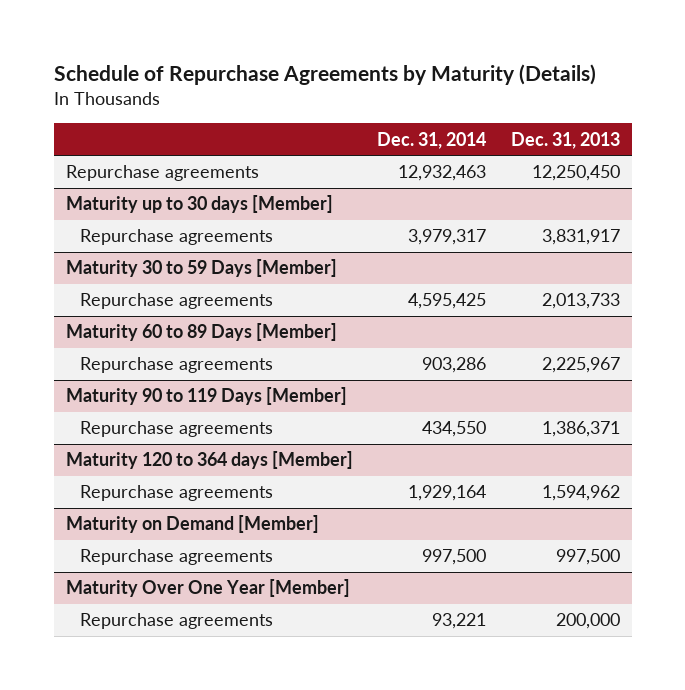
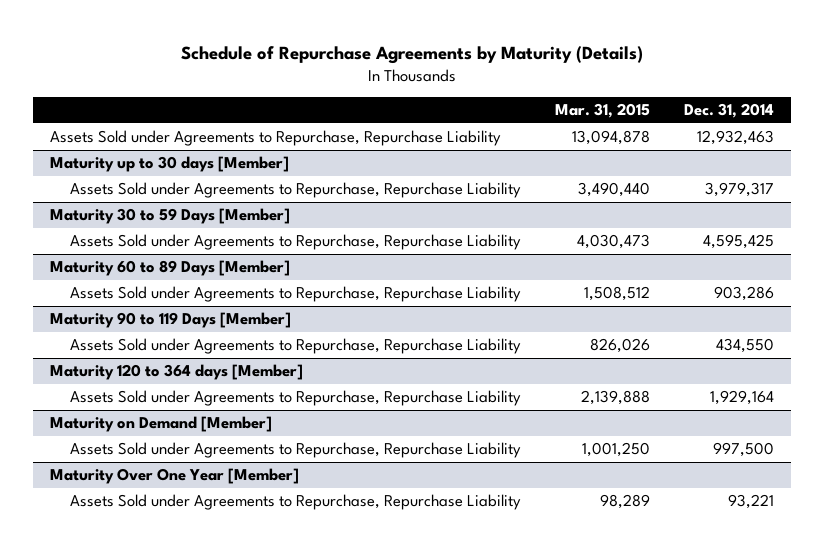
- | Dec. 31, 2014 | Dec. 31, 2013
+ | Mar. 31, 2015 | Dec. 31, 2014
- Repurchase agreements | 12,932,463 | 12,250,450
+ Assets Sold under Agreements to Repurchase, Repurchase Liability | 13,094,878 | 12,932,463
@ Maturity up to 30 days [Member]
- Repurchase agreements | 3,979,317 | 3,831,917
+ Assets Sold under Agreements to Repurchase, Repurchase Liability | 3,490,440 | 3,979,317
@ Maturity 30 to 59 Days [Member]
- Repurchase agreements | 4,595,425 | 2,013,733
+ Assets Sold under Agreements to Repurchase, Repurchase Liability | 4,030,473 | 4,595,425
@ Maturity 60 to 89 Days [Member]
- Repurchase agreements | 903,286 | 2,225,967
+ Assets Sold under Agreements to Repurchase, Repurchase Liability | 1,508,512 | 903,286
@ Maturity 90 to 119 Days [Member]
- Repurchase agreements | 434,550 | 1,386,371
+ Assets Sold under Agreements to Repurchase, Repurchase Liability | 826,026 | 434,550
@ Maturity 120 to 364 days [Member]
- Repurchase agreements | 1,929,164 | 1,594,962
+ Assets Sold under Agreements to Repurchase, Repurchase Liability | 2,139,888 | 1,929,164
@ Maturity on Demand [Member]
- Repurchase agreements | 997,500 | 997,500
+ Assets Sold under Agreements to Repurchase, Repurchase Liability | 1,001,250 | 997,500
@ Maturity Over One Year [Member]
- Repurchase agreements | 93,221 | 200,000
+ Assets Sold under Agreements to Repurchase, Repurchase Liability | 98,289 | 93,221

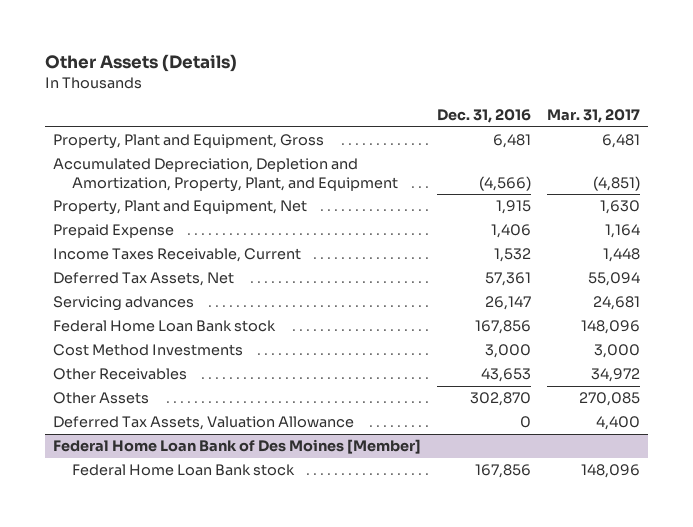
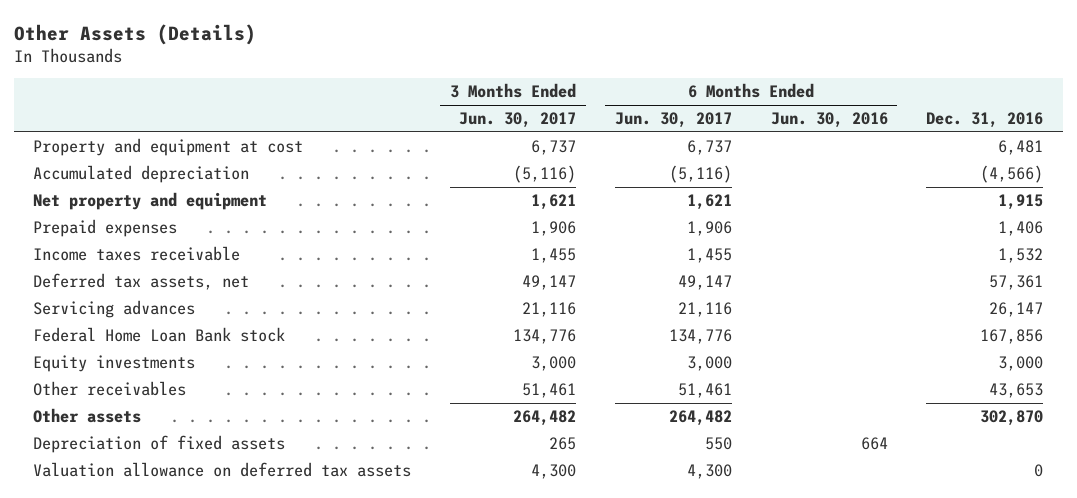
- | Dec. 31, 2016 | Mar. 31, 2017
+ | 3 Months Ended Jun. 30, 2017 | 6 Months Ended Jun. 30, 2017 | 6 Months Ended Jun. 30, 2016 | Dec. 31, 2016
- Property, Plant and Equipment, Gross | 6,481 | 6,481
- Accumulated Depreciation, Depletion and Amortization, Property, Plant, and Equipment | (4,566) | (4,851)
- Property, Plant and Equipment, Net | 1,915 | 1,630
- Prepaid Expense | 1,406 | 1,164
- Income Taxes Receivable, Current | 1,532 | 1,448
- Deferred Tax Assets, Net | 57,361 | 55,094
+ Property and equipment at cost | 6,737 | 6,737 | | 6,481
+ Accumulated depreciation | (5,116) | (5,116) | | (4,566)
+ Net property and equipment | 1,621 | 1,621 | | 1,915
+ Prepaid expenses | 1,906 | 1,906 | | 1,406
+ Income taxes receivable | 1,455 | 1,455 | | 1,532
+ Deferred tax assets, net | 49,147 | 49,147 | | 57,361
- Cost Method Investments | 3,000 | 3,000
- Other Receivables | 43,653 | 34,972
- Other Assets | 302,870 | 270,085
- Deferred Tax Assets, Valuation Allowance | 0 | 4,400
- Federal Home Loan Bank of Des Moines [Member]
- Federal Home Loan Bank stock | 167,856 | 148,096
+ Equity investments | 3,000 | 3,000 | | 3,000
+ Other receivables | 51,461 | 51,461 | | 43,653
+ Other assets | 264,482 | 264,482 | | 302,870
+ Depreciation of fixed assets | 265 | 550 | 664 |
+ Valuation allowance on deferred tax assets | 4,300 | 4,300 | | 0

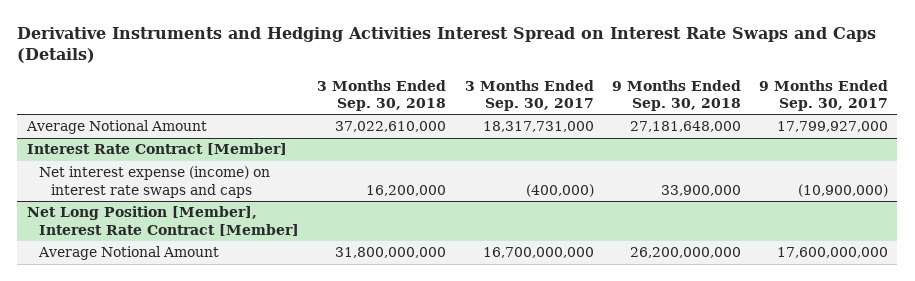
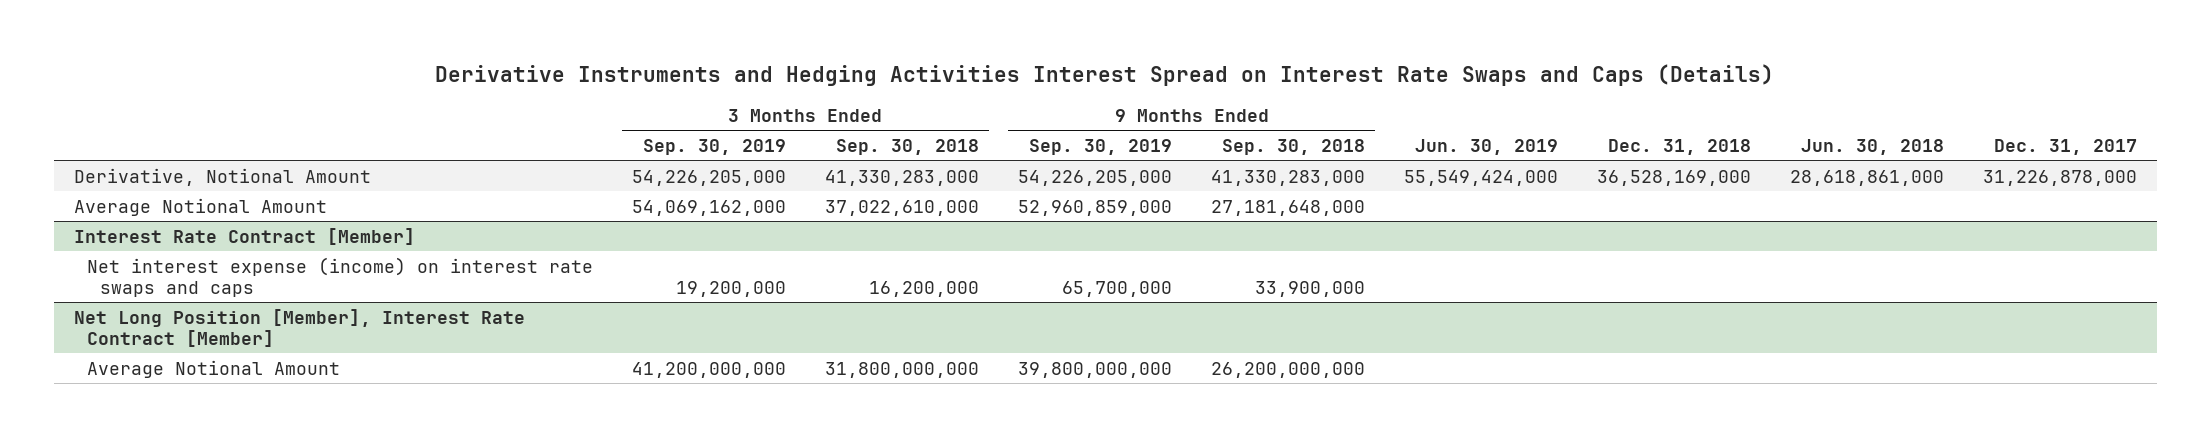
- | 3 Months Ended Sep. 30, 2018 | 3 Months Ended Sep. 30, 2017 | 9 Months Ended Sep. 30, 2018 | 9 Months Ended Sep. 30, 2017
+ | 3 Months Ended Sep. 30, 2019 | 3 Months Ended Sep. 30, 2018 | 9 Months Ended Sep. 30, 2019 | 9 Months Ended Sep. 30, 2018 | Jun. 30, 2019 | Dec. 31, 2018 | Jun. 30, 2018 | Dec. 31, 2017
+ Derivative, Notional Amount | 54,226,205,000 | 41,330,283,000 | 54,226,205,000 | 41,330,283,000 | 55,549,424,000 | 36,528,169,000 | 28,618,861,000 | 31,226,878,000

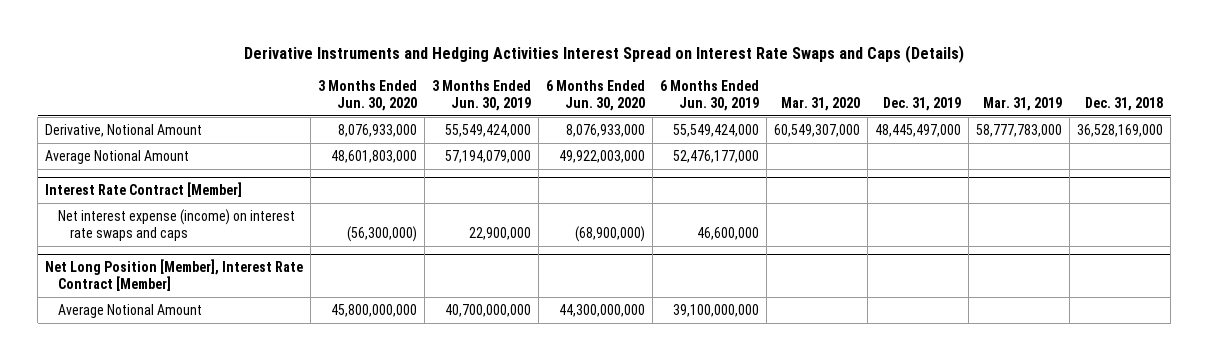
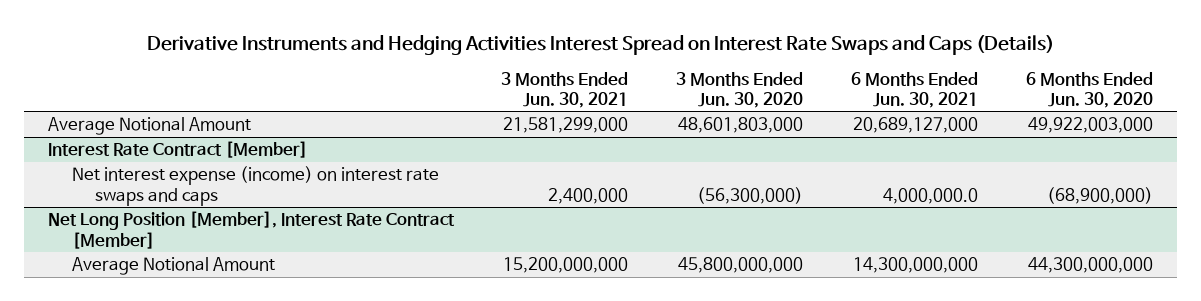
- | 3 Months Ended Jun. 30, 2020 | 3 Months Ended Jun. 30, 2019 | 6 Months Ended Jun. 30, 2020 | 6 Months Ended Jun. 30, 2019 | Mar. 31, 2020 | Dec. 31, 2019 | Mar. 31, 2019 | Dec. 31, 2018
+ | 3 Months Ended Jun. 30, 2021 | 3 Months Ended Jun. 30, 2020 | 6 Months Ended Jun. 30, 2021 | 6 Months Ended Jun. 30, 2020
- Derivative, Notional Amount | 8,076,933,000 | 55,549,424,000 | 8,076,933,000 | 55,549,424,000 | 60,549,307,000 | 48,445,497,000 | 58,777,783,000 | 36,528,169,000

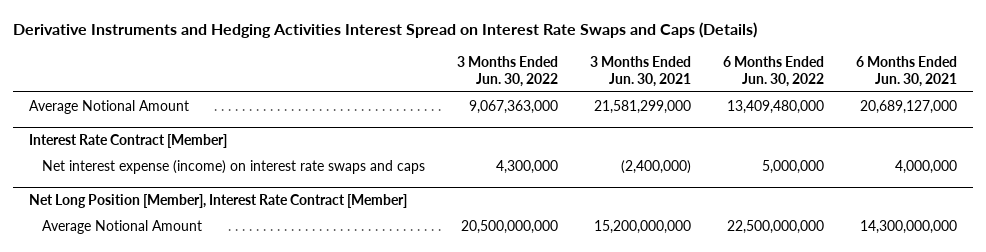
- | 3 Months Ended Jun. 30, 2021 | 3 Months Ended Jun. 30, 2020 | 6 Months Ended Jun. 30, 2021 | 6 Months Ended Jun. 30, 2020
+ | 3 Months Ended Jun. 30, 2022 | 3 Months Ended Jun. 30, 2021 | 6 Months Ended Jun. 30, 2022 | 6 Months Ended Jun. 30, 2021
@ Interest Rate Contract [Member]
- Net interest expense (income) on interest rate swaps and caps | 2,400,000 | (56,300,000) | 4,000,000.0 | (68,900,000)
+ Net interest expense (income) on interest rate swaps and caps | 4,300,000 | (2,400,000) | 5,000,000 | 4,000,000

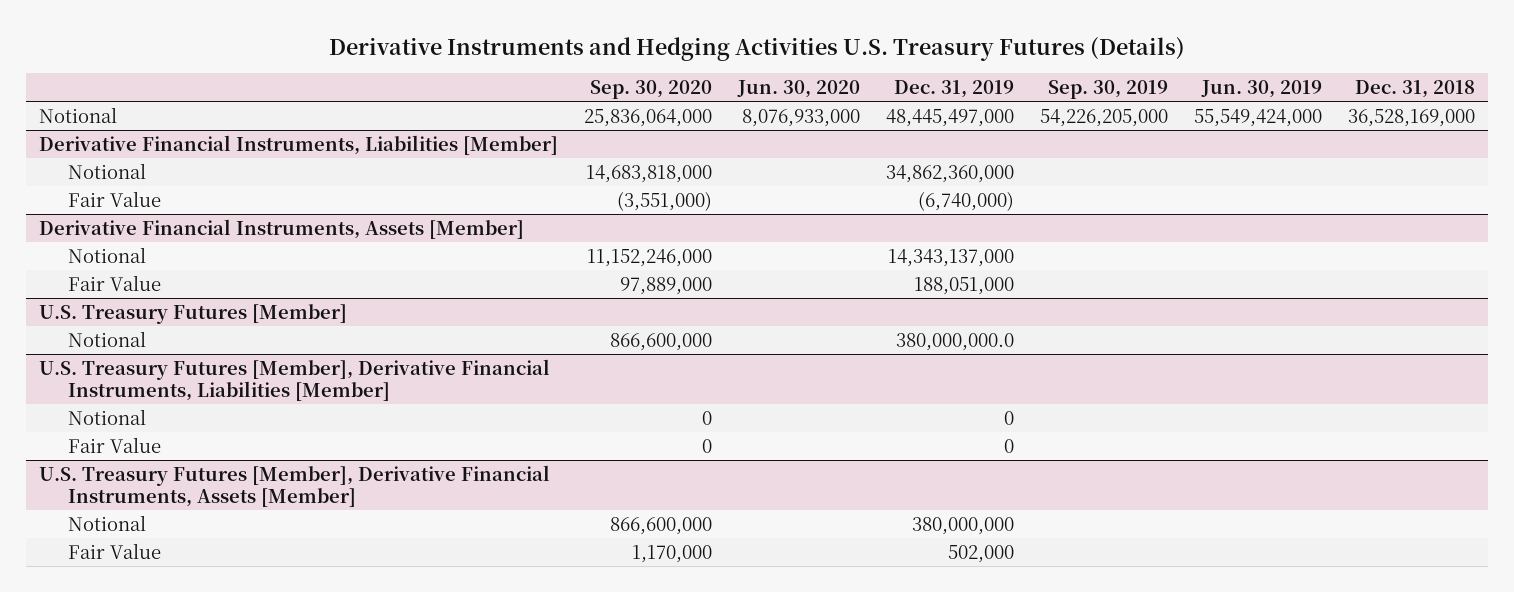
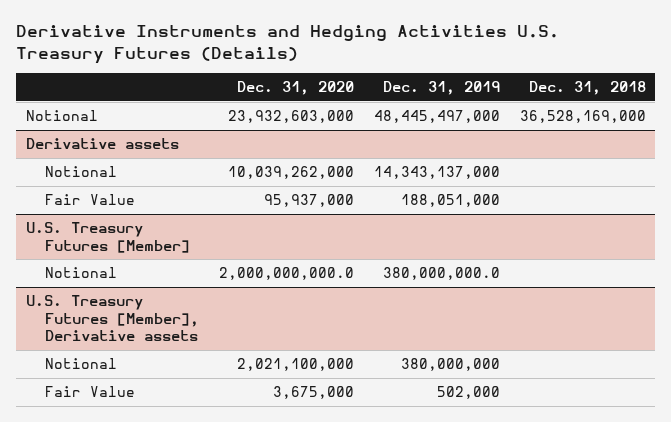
- | Sep. 30, 2020 | Jun. 30, 2020 | Dec. 31, 2019 | Sep. 30, 2019 | Jun. 30, 2019 | Dec. 31, 2018
+ | Dec. 31, 2020 | Dec. 31, 2019 | Dec. 31, 2018
- Derivative Financial Instruments, Liabilities [Member]
- Notional | 14,683,818,000 | | 34,862,360,000 | | |
- Fair Value | (3,551,000) | | (6,740,000) | | |
- Derivative Financial Instruments, Assets [Member]
+ Derivative assets
- U.S. Treasury Futures [Member], Derivative Financial Instruments, Liabilities [Member]
- Notional | 0 | | 0 | | |
- Fair Value | 0 | | 0 | | |
- U.S. Treasury Futures [Member], Derivative Financial Instruments, Assets [Member]
+ U.S. Treasury Futures [Member], Derivative assets

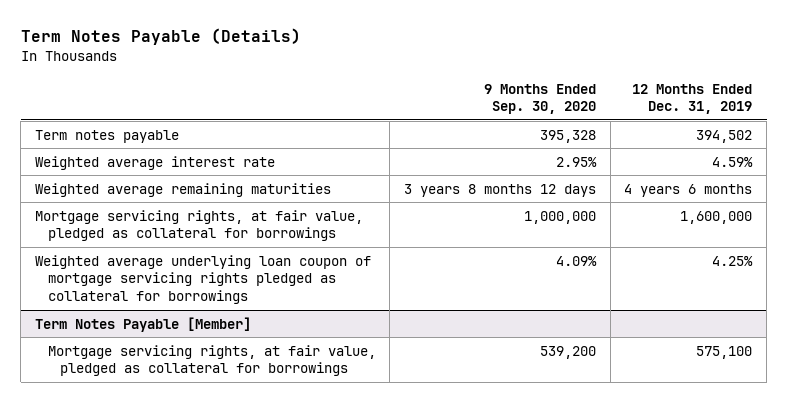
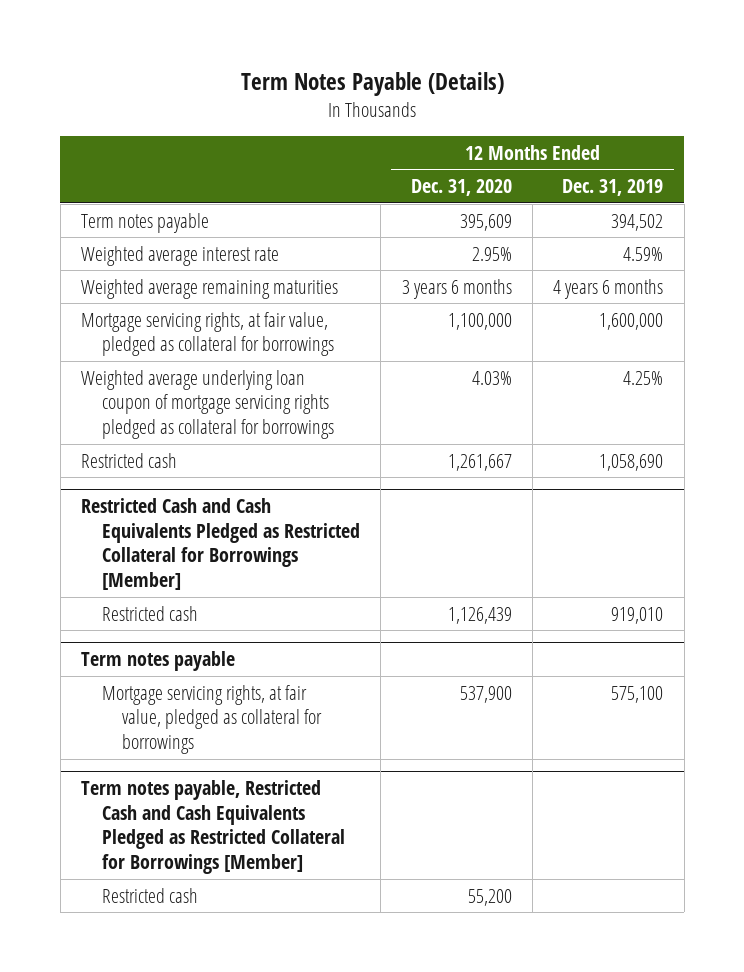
- | 9 Months Ended Sep. 30, 2020 | 12 Months Ended Dec. 31, 2019
+ | 12 Months Ended Dec. 31, 2020 | 12 Months Ended Dec. 31, 2019
- Term Notes Payable [Member]
+ Restricted cash | 1,261,667 | 1,058,690
+ Restricted Cash and Cash Equivalents Pledged as Restricted Collateral for Borrowings [Member]
+ Restricted cash | 1,126,439 | 919,010
+ Term notes payable
+ Term notes payable, Restricted Cash and Cash Equivalents Pledged as Restricted Collateral for Borrowings [Member]
+ Restricted cash | 55,200 |

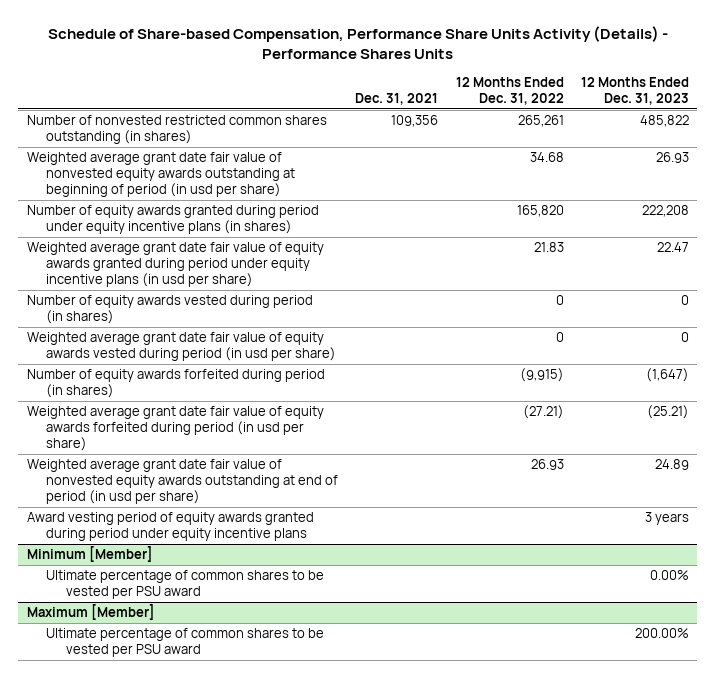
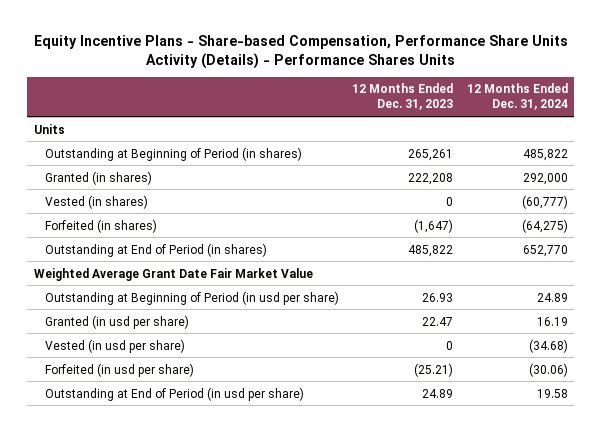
- Schedule of Share-based Compensation, Performance Share Units Activity (Details) - Performance Shares Units
+ Equity Incentive Plans - Share-based Compensation, Performance Share Units Activity (Details) - Performance Shares Units
- | Dec. 31, 2021 | 12 Months Ended Dec. 31, 2022 | 12 Months Ended Dec. 31, 2023
+ | 12 Months Ended Dec. 31, 2023 | 12 Months Ended Dec. 31, 2024
- Number of nonvested restricted common shares outstanding (in shares) | 109,356 | 265,261 | 485,822
- Weighted average grant date fair value of nonvested equity awards outstanding at beginning of period (in usd per share) | | 34.68 | 26.93
- Number of equity awards granted during period under equity incentive plans (in shares) | | 165,820 | 222,208
- Weighted average grant date fair value of equity awards granted during period under equity incentive plans (in usd per share) | | 21.83 | 22.47
- Number of equity awards vested during period (in shares) | | 0 | 0
- Weighted average grant date fair value of equity awards vested during period (in usd per share) | | 0 | 0
- Number of equity awards forfeited during period (in shares) | | (9,915) | (1,647)
- Weighted average grant date fair value of equity awards forfeited during period (in usd per share) | | (27.21) | (25.21)
- Weighted average grant date fair value of nonvested equity awards outstanding at end of period (in usd per share) | | 26.93 | 24.89
- Award vesting period of equity awards granted during period under equity incentive plans | | | 3 years
- Minimum [Member]
- Ultimate percentage of common shares to be vested per PSU award | | | 0.00%
- Maximum [Member]
- Ultimate percentage of common shares to be vested per PSU award | | | 200.00%
+ Units
+ Outstanding at Beginning of Period (in shares) | 265,261 | 485,822
+ Granted (in shares) | 222,208 | 292,000
+ Vested (in shares) | 0 | (60,777)
+ Forfeited (in shares) | (1,647) | (64,275)
+ Outstanding at End of Period (in shares) | 485,822 | 652,770
+ Weighted Average Grant Date Fair Market Value
+ Outstanding at Beginning of Period (in usd per share) | 26.93 | 24.89
+ Granted (in usd per share) | 22.47 | 16.19
+ Vested (in usd per share) | 0 | (34.68)
+ Forfeited (in usd per share) | (25.21) | (30.06)
+ Outstanding at End of Period (in usd per share) | 24.89 | 19.58

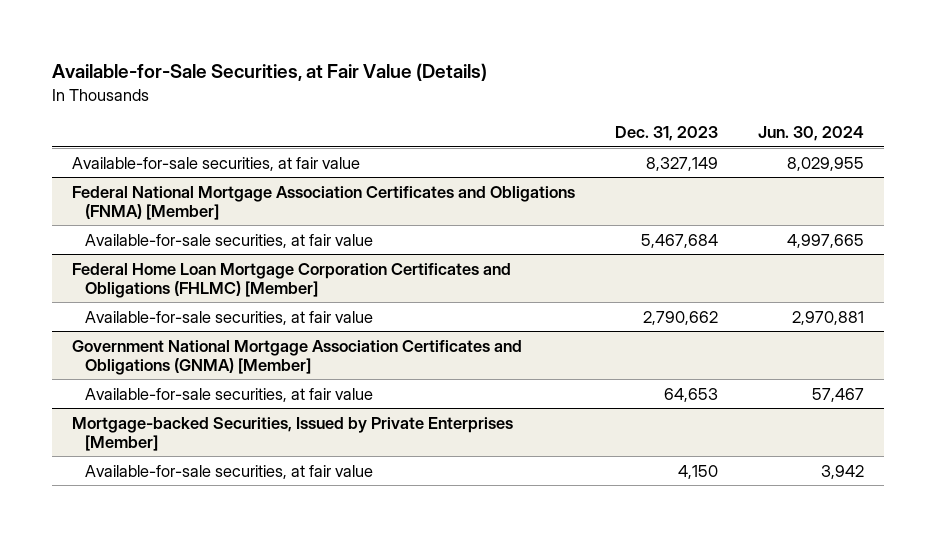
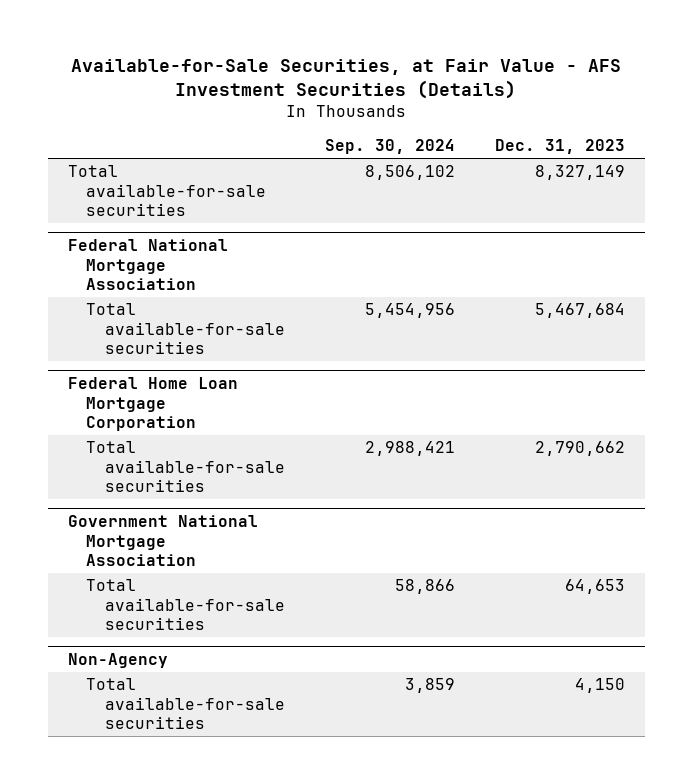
- Available-for-Sale Securities, at Fair Value (Details)
+ Available-for-Sale Securities, at Fair Value - AFS Investment Securities (Details)
- | Dec. 31, 2023 | Jun. 30, 2024
+ | Sep. 30, 2024 | Dec. 31, 2023
- Available-for-sale securities, at fair value | 8,327,149 | 8,029,955
- Federal National Mortgage Association Certificates and Obligations (FNMA) [Member]
- Available-for-sale securities, at fair value | 5,467,684 | 4,997,665
- Federal Home Loan Mortgage Corporation Certificates and Obligations (FHLMC) [Member]
- Available-for-sale securities, at fair value | 2,790,662 | 2,970,881
- Government National Mortgage Association Certificates and Obligations (GNMA) [Member]
- Available-for-sale securities, at fair value | 64,653 | 57,467
- Mortgage-backed Securities, Issued by Private Enterprises [Member]
- Available-for-sale securities, at fair value | 4,150 | 3,942
+ Total available-for-sale securities | 8,506,102 | 8,327,149
+ Federal National Mortgage Association
+ Total available-for-sale securities | 5,454,956 | 5,467,684
+ Federal Home Loan Mortgage Corporation
+ Total available-for-sale securities | 2,988,421 | 2,790,662
+ Government National Mortgage Association
+ Total available-for-sale securities | 58,866 | 64,653
+ Non-Agency
+ Total available-for-sale securities | 3,859 | 4,150

